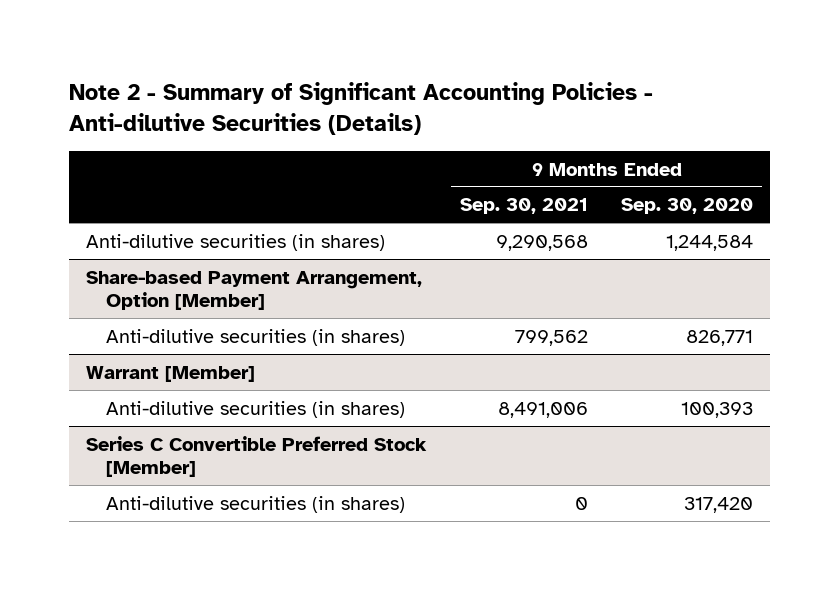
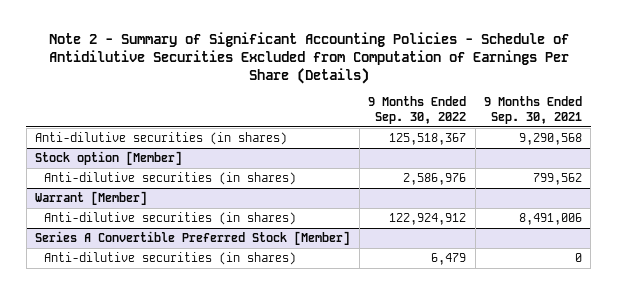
- Note 2 - Summary of Significant Accounting Policies - Anti-dilutive Securities (Details)
+ Note 2 - Summary of Significant Accounting Policies - Schedule of Antidilutive Securities Excluded from Computation of Earnings Per Share (Details)
- | 9 Months Ended Sep. 30, 2021 | 9 Months Ended Sep. 30, 2020
+ | 9 Months Ended Sep. 30, 2022 | 9 Months Ended Sep. 30, 2021
- Share-based Payment Arrangement, Option [Member]
+ Stock option [Member]
- Series C Convertible Preferred Stock [Member]
+ Series A Convertible Preferred Stock [Member]

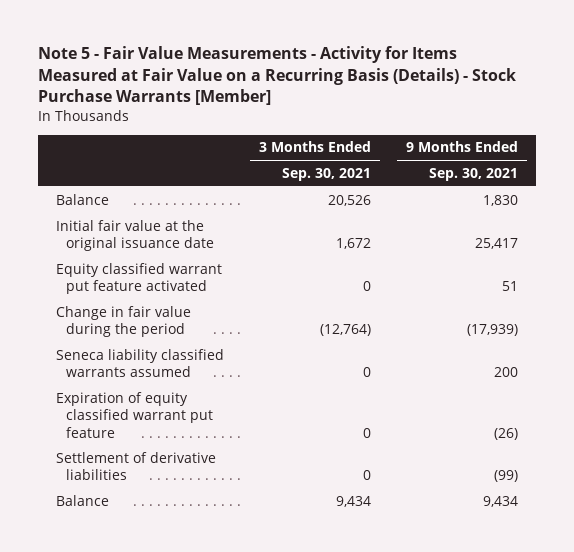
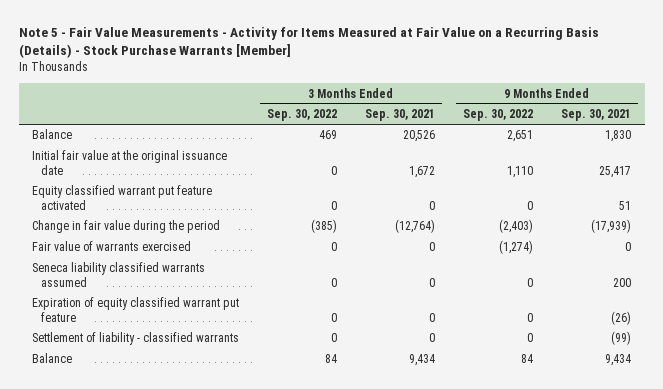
- | 3 Months Ended Sep. 30, 2021 | 9 Months Ended Sep. 30, 2021
+ | 3 Months Ended Sep. 30, 2022 | 3 Months Ended Sep. 30, 2021 | 9 Months Ended Sep. 30, 2022 | 9 Months Ended Sep. 30, 2021
+ Fair value of warrants exercised | 0 | 0 | (1,274) | 0
- Settlement of derivative liabilities | 0 | (99)
+ Settlement of liability - classified warrants | 0 | 0 | 0 | (99)

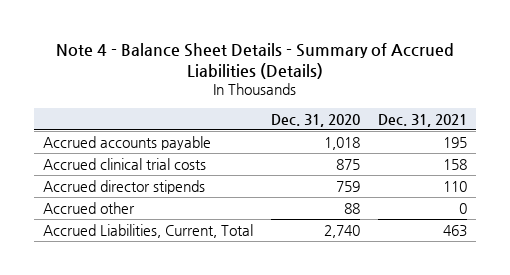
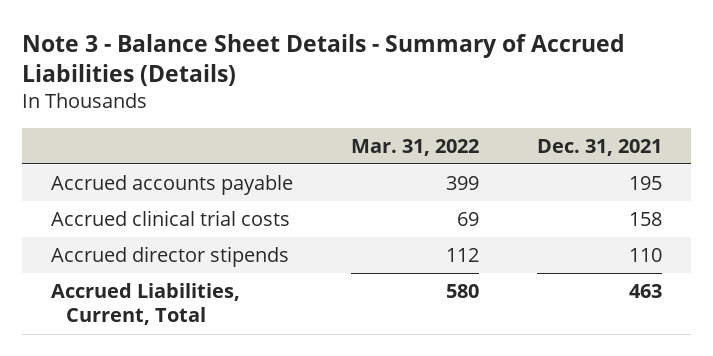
- Note 4 - Balance Sheet Details - Summary of Accrued Liabilities (Details)
+ Note 3 - Balance Sheet Details - Summary of Accrued Liabilities (Details)
- | Dec. 31, 2020 | Dec. 31, 2021
+ | Mar. 31, 2022 | Dec. 31, 2021
- Accrued other | 88 | 0

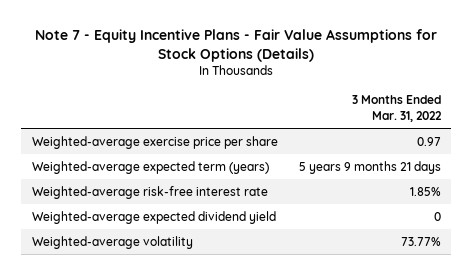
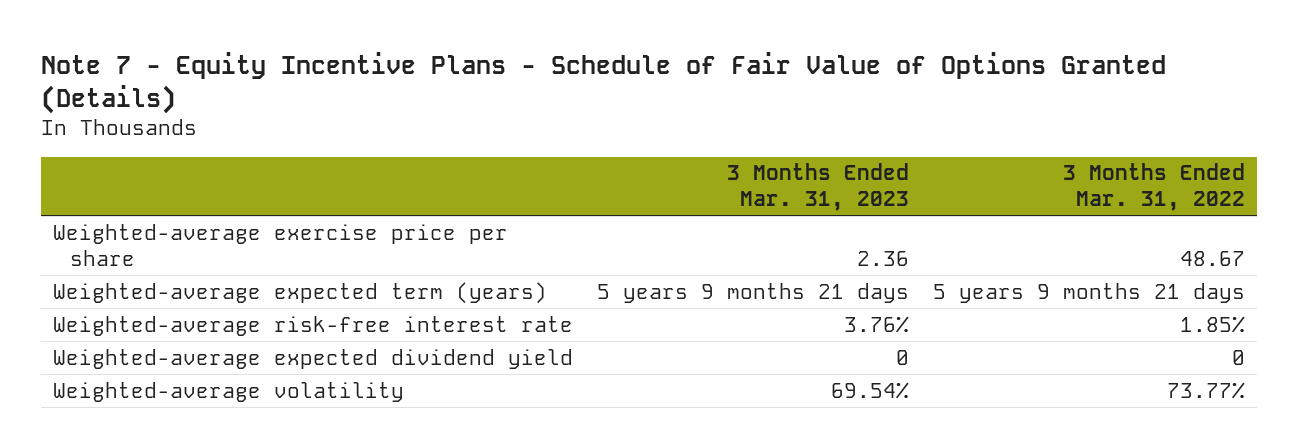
- Note 7 - Equity Incentive Plans - Fair Value Assumptions for Stock Options (Details)
+ Note 7 - Equity Incentive Plans - Schedule of Fair Value of Options Granted (Details)
- | 3 Months Ended Mar. 31, 2022
+ | 3 Months Ended Mar. 31, 2023 | 3 Months Ended Mar. 31, 2022
- Weighted-average exercise price per share | 0.97
+ Weighted-average exercise price per share | 2.36 | 48.67

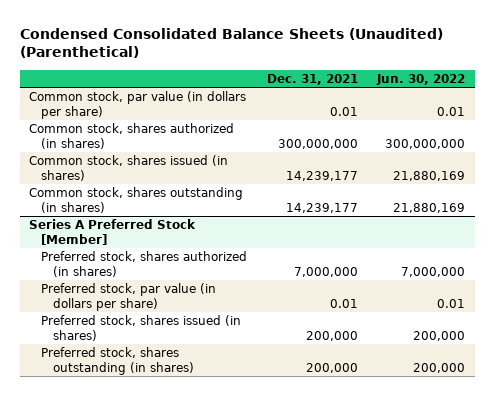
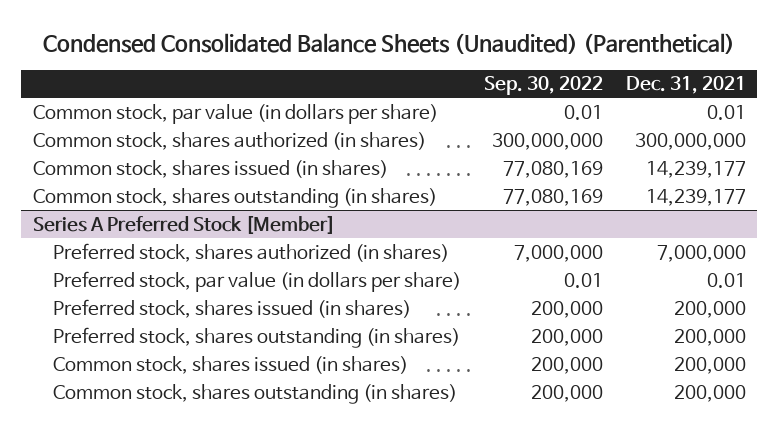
- | Dec. 31, 2021 | Jun. 30, 2022
+ | Sep. 30, 2022 | Dec. 31, 2021
@ Series A Preferred Stock [Member]
+ Common stock, shares issued (in shares) | 200,000 | 200,000
+ Common stock, shares outstanding (in shares) | 200,000 | 200,000

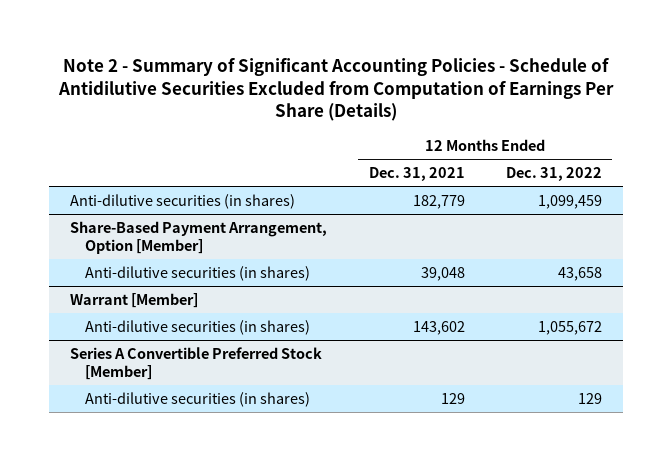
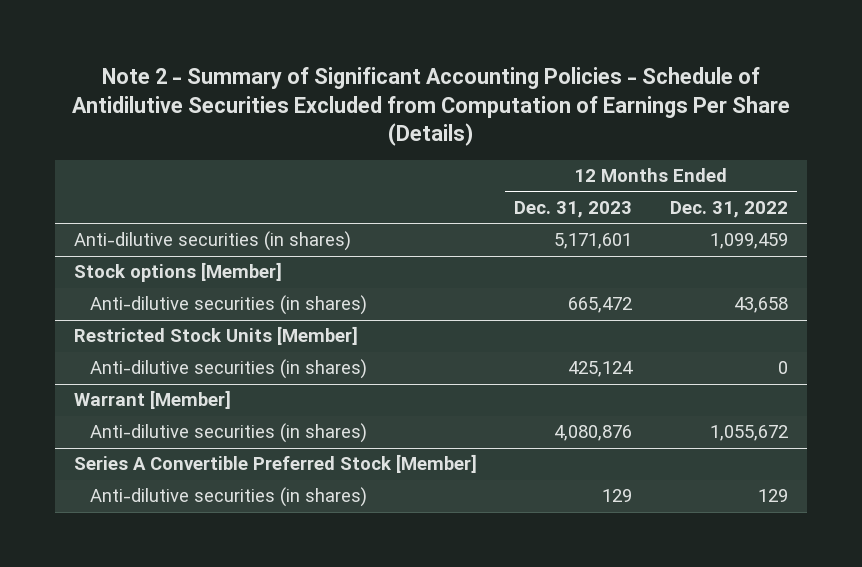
- | 12 Months Ended Dec. 31, 2021 | 12 Months Ended Dec. 31, 2022
+ | 12 Months Ended Dec. 31, 2023 | 12 Months Ended Dec. 31, 2022
- Share-Based Payment Arrangement, Option [Member]
+ Stock options [Member]
+ Restricted Stock Units [Member]
+ Anti-dilutive securities (in shares) | 425,124 | 0

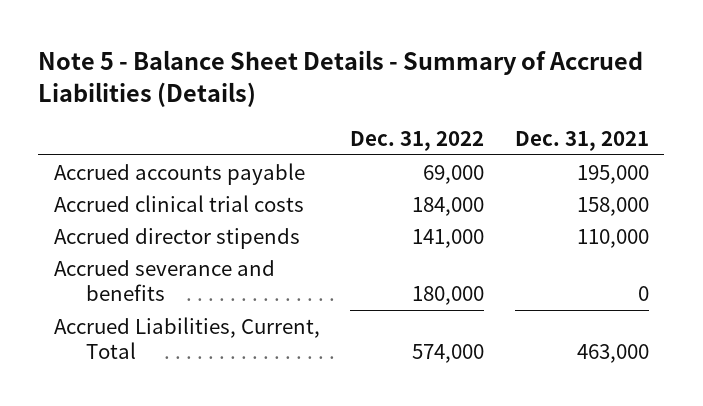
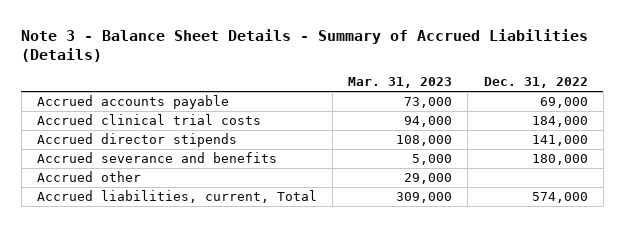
- Note 5 - Balance Sheet Details - Summary of Accrued Liabilities (Details)
+ Note 3 - Balance Sheet Details - Summary of Accrued Liabilities (Details)
- | Dec. 31, 2022 | Dec. 31, 2021
+ | Mar. 31, 2023 | Dec. 31, 2022
- Accrued Liabilities, Current, Total | 574,000 | 463,000
+ Accrued other | 29,000 |
+ Accrued liabilities, current, Total | 309,000 | 574,000

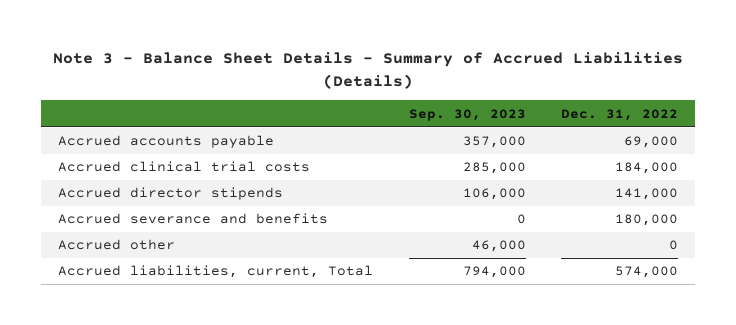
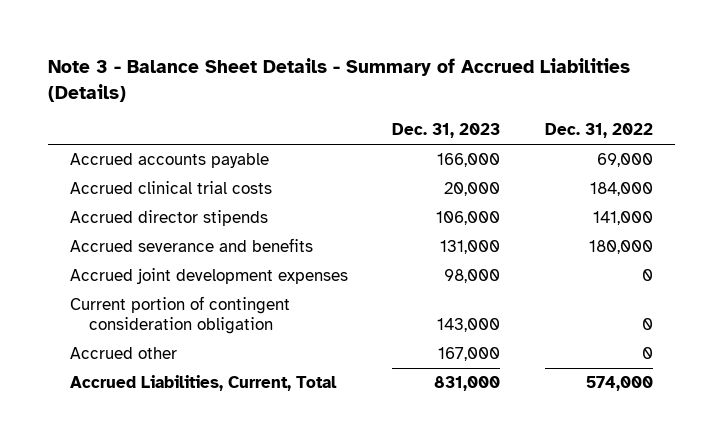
- | Sep. 30, 2023 | Dec. 31, 2022
+ | Dec. 31, 2023 | Dec. 31, 2022
+ Accrued joint development expenses | 98,000 | 0
+ Current portion of contingent consideration obligation | 143,000 | 0
- Accrued liabilities, current, Total | 794,000 | 574,000
+ Accrued Liabilities, Current, Total | 831,000 | 574,000

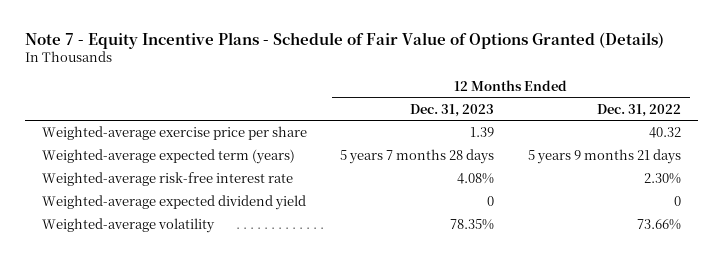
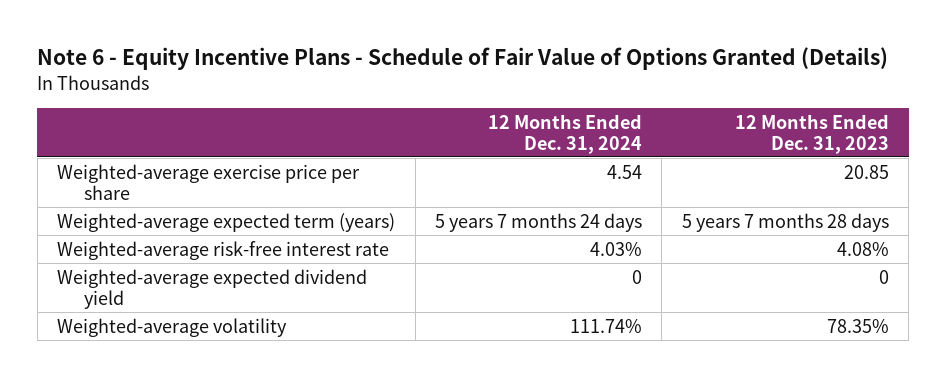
- Note 7 - Equity Incentive Plans - Schedule of Fair Value of Options Granted (Details)
+ Note 6 - Equity Incentive Plans - Schedule of Fair Value of Options Granted (Details)
- | 12 Months Ended Dec. 31, 2023 | 12 Months Ended Dec. 31, 2022
+ | 12 Months Ended Dec. 31, 2024 | 12 Months Ended Dec. 31, 2023
- Weighted-average exercise price per share | 1.39 | 40.32
+ Weighted-average exercise price per share | 4.54 | 20.85

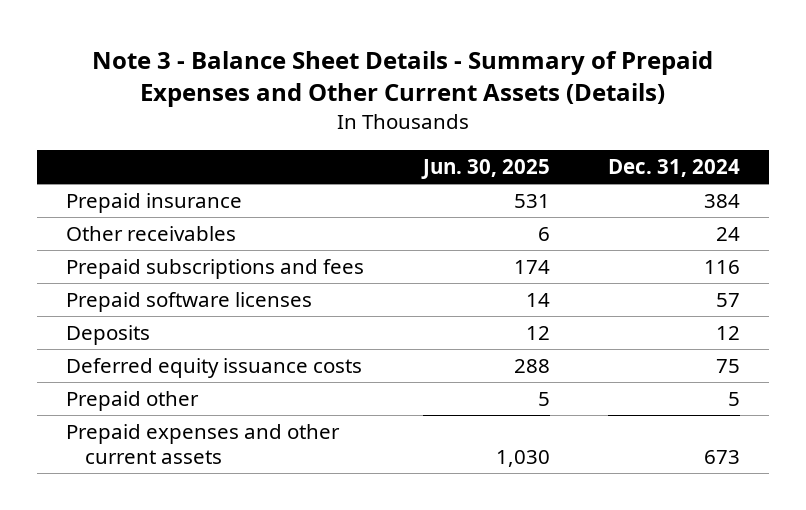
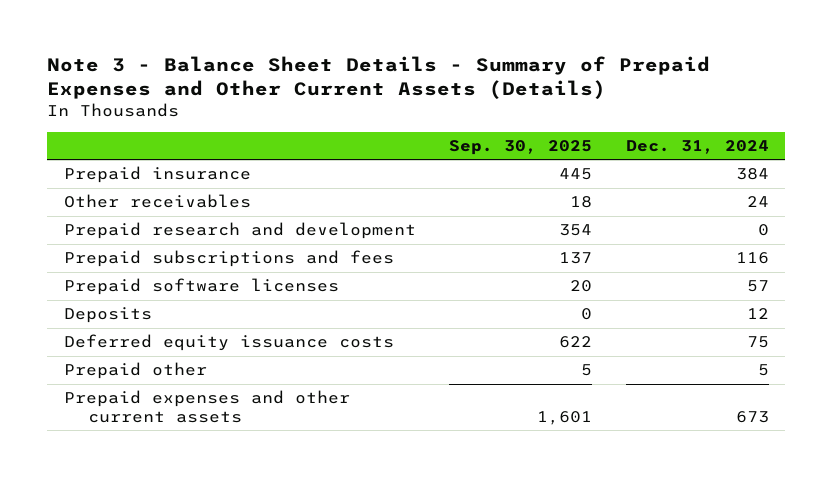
- | Jun. 30, 2025 | Dec. 31, 2024
+ | Sep. 30, 2025 | Dec. 31, 2024
+ Prepaid research and development | 354 | 0

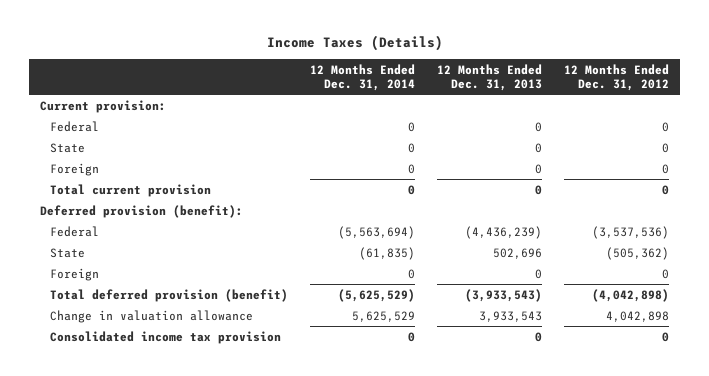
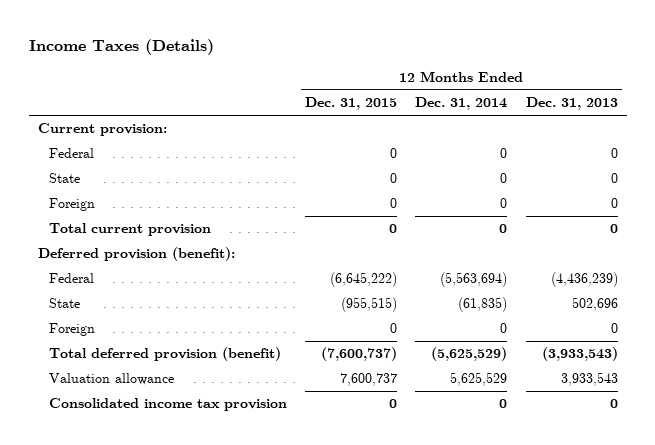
- | 12 Months Ended Dec. 31, 2014 | 12 Months Ended Dec. 31, 2013 | 12 Months Ended Dec. 31, 2012
+ | 12 Months Ended Dec. 31, 2015 | 12 Months Ended Dec. 31, 2014 | 12 Months Ended Dec. 31, 2013
- Change in valuation allowance | 5,625,529 | 3,933,543 | 4,042,898
+ Valuation allowance | 7,600,737 | 5,625,529 | 3,933,543

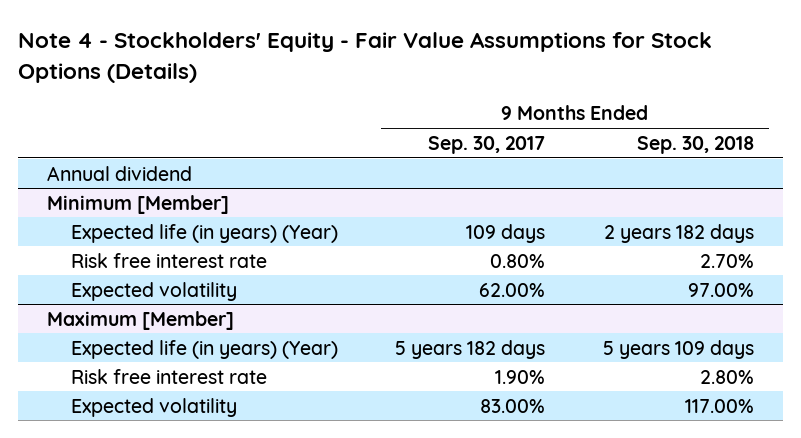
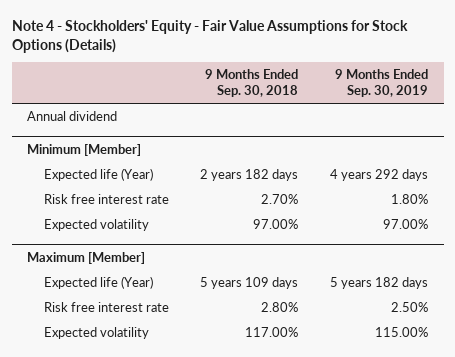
- | 9 Months Ended Sep. 30, 2017 | 9 Months Ended Sep. 30, 2018
+ | 9 Months Ended Sep. 30, 2018 | 9 Months Ended Sep. 30, 2019
@ Minimum [Member]
- Expected life (in years) (Year) | 109 days | 2 years 182 days
+ Expected life (Year) | 2 years 182 days | 4 years 292 days
@ Maximum [Member]
- Expected life (in years) (Year) | 5 years 182 days | 5 years 109 days
+ Expected life (Year) | 5 years 109 days | 5 years 182 days

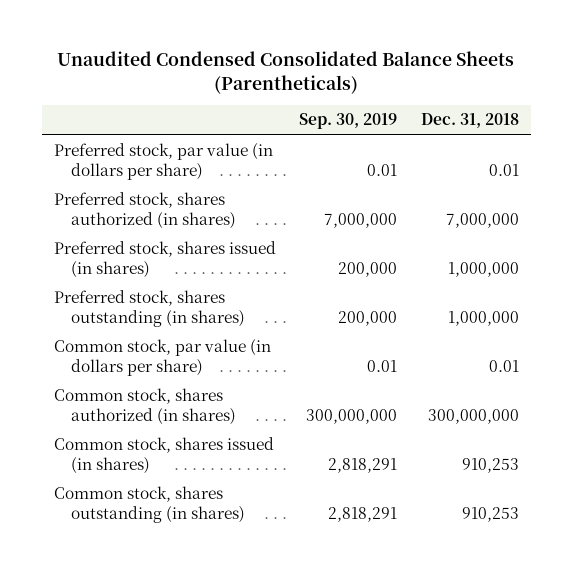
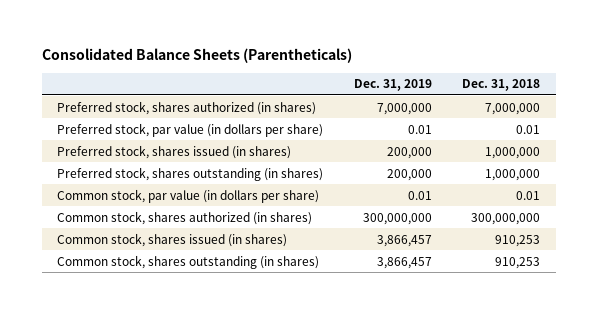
- Unaudited Condensed Consolidated Balance Sheets (Parentheticals)
+ Consolidated Balance Sheets (Parentheticals)
- | Sep. 30, 2019 | Dec. 31, 2018
+ | Dec. 31, 2019 | Dec. 31, 2018
moved down: Preferred stock, par value (in dollars per share) | 0.01 | 0.01

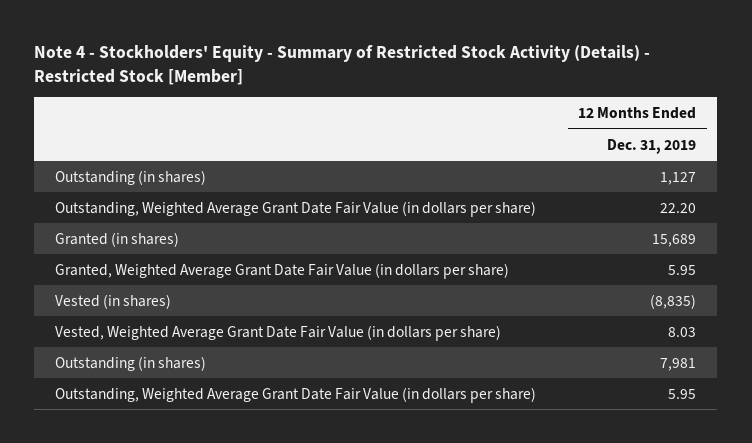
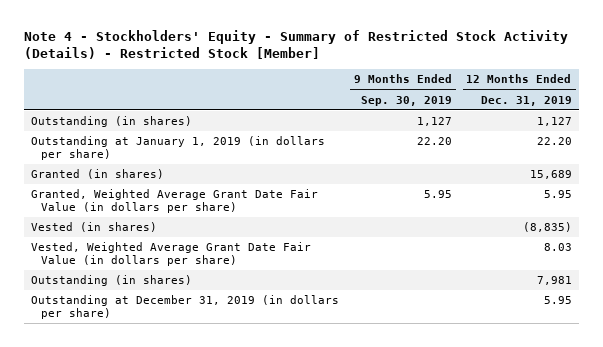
- | 12 Months Ended Dec. 31, 2019
+ | 9 Months Ended Sep. 30, 2019 | 12 Months Ended Dec. 31, 2019
- Outstanding, Weighted Average Grant Date Fair Value (in dollars per share) | 22.20
+ Outstanding at January 1, 2019 (in dollars per share) | 22.20 | 22.20
- Outstanding, Weighted Average Grant Date Fair Value (in dollars per share) | 5.95
+ Outstanding at December 31, 2019 (in dollars per share) | | 5.95

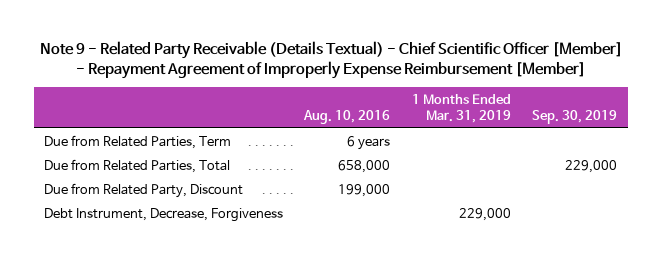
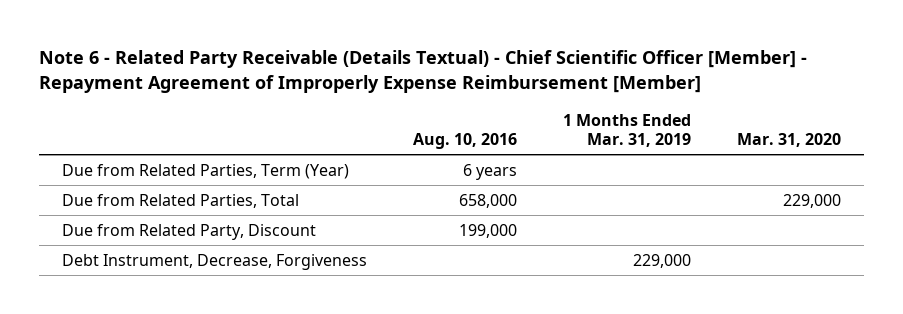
- Note 9 - Related Party Receivable (Details Textual) - Chief Scientific Officer [Member] - Repayment Agreement of Improperly Expense Reimbursement [Member]
+ Note 6 - Related Party Receivable (Details Textual) - Chief Scientific Officer [Member] - Repayment Agreement of Improperly Expense Reimbursement [Member]
- | Aug. 10, 2016 | 1 Months Ended Mar. 31, 2019 | Sep. 30, 2019
+ | Aug. 10, 2016 | 1 Months Ended Mar. 31, 2019 | Mar. 31, 2020
- Due from Related Parties, Term | 6 years | |
+ Due from Related Parties, Term (Year) | 6 years | |

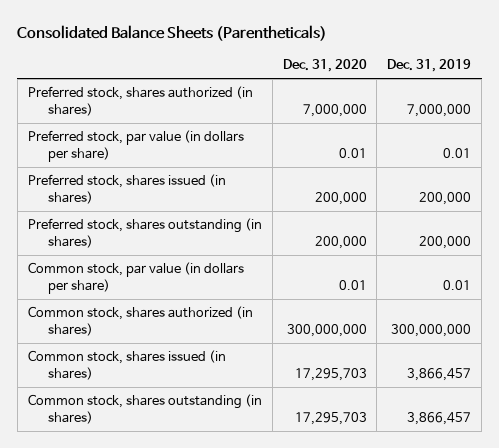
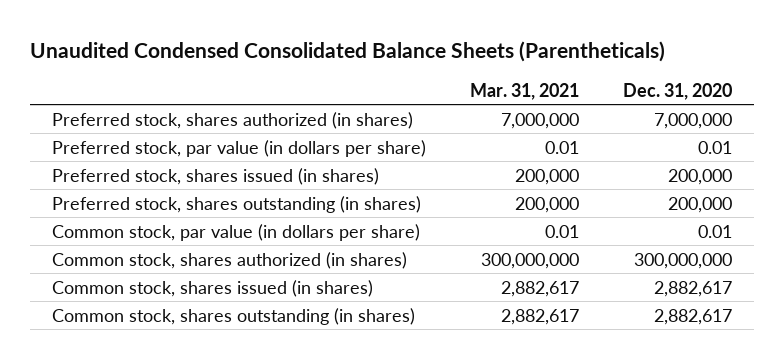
- Consolidated Balance Sheets (Parentheticals)
+ Unaudited Condensed Consolidated Balance Sheets (Parentheticals)
- | Dec. 31, 2020 | Dec. 31, 2019
+ | Mar. 31, 2021 | Dec. 31, 2020
- Common stock, shares issued (in shares) | 17,295,703 | 3,866,457
- Common stock, shares outstanding (in shares) | 17,295,703 | 3,866,457
+ Common stock, shares issued (in shares) | 2,882,617 | 2,882,617
+ Common stock, shares outstanding (in shares) | 2,882,617 | 2,882,617

